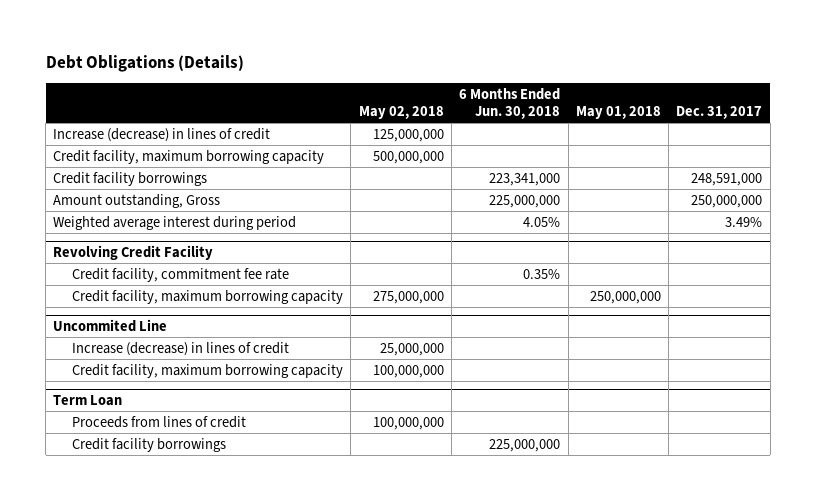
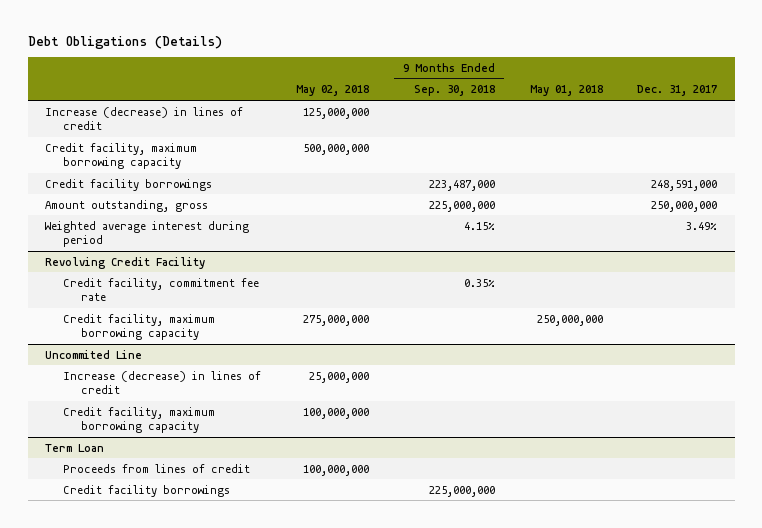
- | May 02, 2018 | 6 Months Ended Jun. 30, 2018 | May 01, 2018 | Dec. 31, 2017
+ | May 02, 2018 | 9 Months Ended Sep. 30, 2018 | May 01, 2018 | Dec. 31, 2017
- Amount outstanding, Gross | | 225,000,000 | | 250,000,000
+ Amount outstanding, gross | | 225,000,000 | | 250,000,000

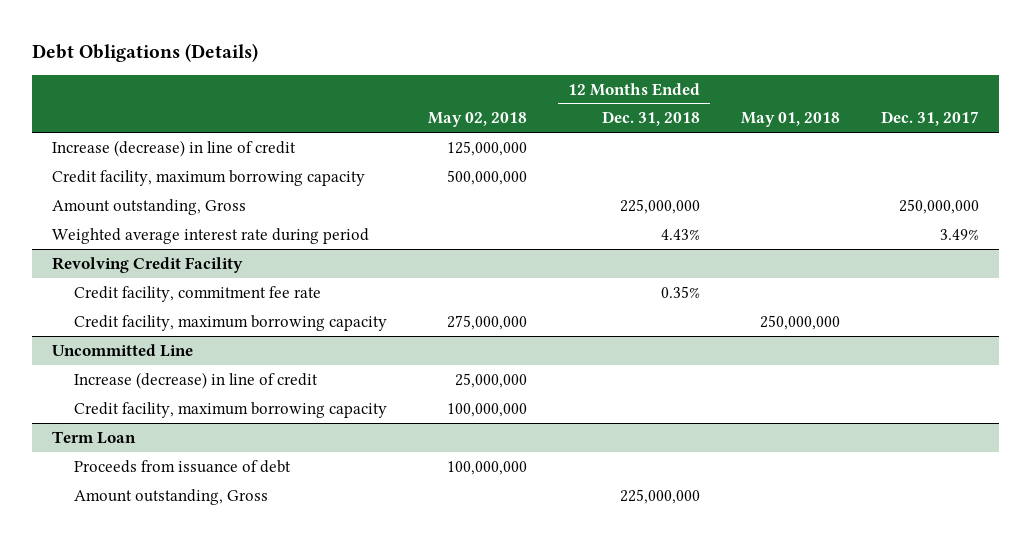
- | May 02, 2018 | 9 Months Ended Sep. 30, 2018 | May 01, 2018 | Dec. 31, 2017
+ | May 02, 2018 | 12 Months Ended Dec. 31, 2018 | May 01, 2018 | Dec. 31, 2017
- Increase (decrease) in lines of credit | 125,000,000 | | |
+ Increase (decrease) in line of credit | 125,000,000 | | |
- Credit facility borrowings | | 223,487,000 | | 248,591,000
- Amount outstanding, gross | | 225,000,000 | | 250,000,000
- Weighted average interest during period | | 4.15% | | 3.49%
+ Amount outstanding, Gross | | 225,000,000 | | 250,000,000
+ Weighted average interest rate during period | | 4.43% | | 3.49%
- Uncommited Line
- Increase (decrease) in lines of credit | 25,000,000 | | |
+ Uncommitted Line
+ Increase (decrease) in line of credit | 25,000,000 | | |
@ Term Loan
- Proceeds from lines of credit | 100,000,000 | | |
- Credit facility borrowings | | 225,000,000 | |
+ Proceeds from issuance of debt | 100,000,000 | | |
+ Amount outstanding, Gross | | 225,000,000 | |

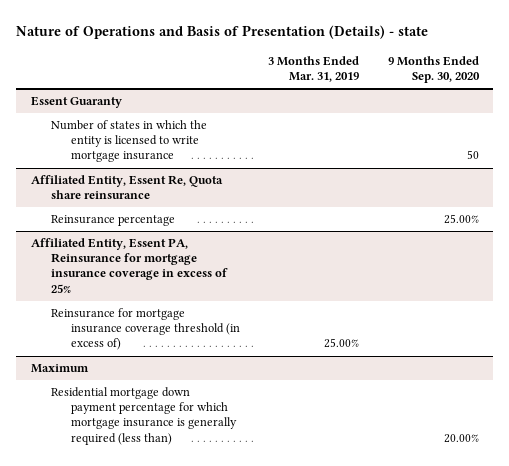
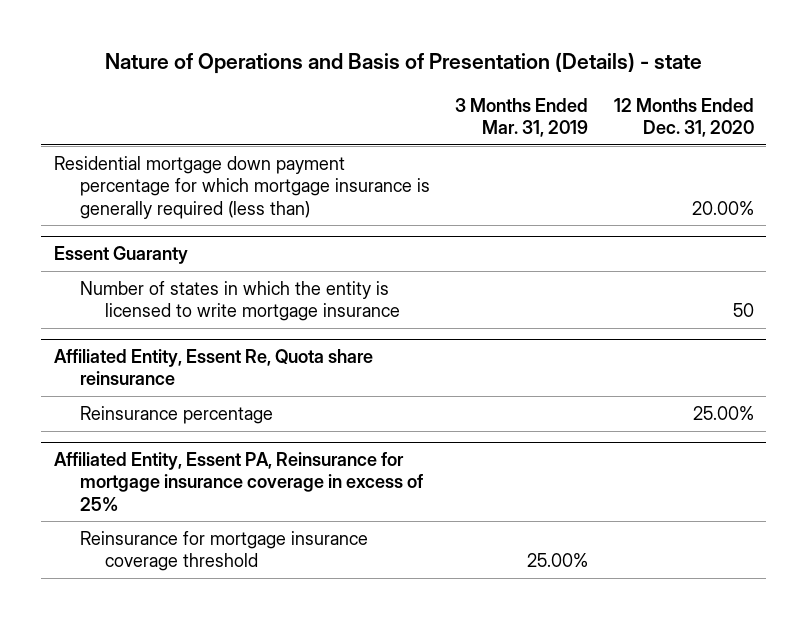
- | 3 Months Ended Mar. 31, 2019 | 9 Months Ended Sep. 30, 2020
+ | 3 Months Ended Mar. 31, 2019 | 12 Months Ended Dec. 31, 2020
+ Residential mortgage down payment percentage for which mortgage insurance is generally required (less than) | | 20.00%
@ Affiliated Entity, Essent PA, Reinsurance for mortgage insurance coverage in excess of 25%
- Reinsurance for mortgage insurance coverage threshold (in excess of) | 25.00% |
- Maximum
- Residential mortgage down payment percentage for which mortgage insurance is generally required (less than) | | 20.00%
@ Affiliated Entity, Essent PA, Reinsurance for mortgage insurance coverage in excess of 25%
+ Reinsurance for mortgage insurance coverage threshold | 25.00% |

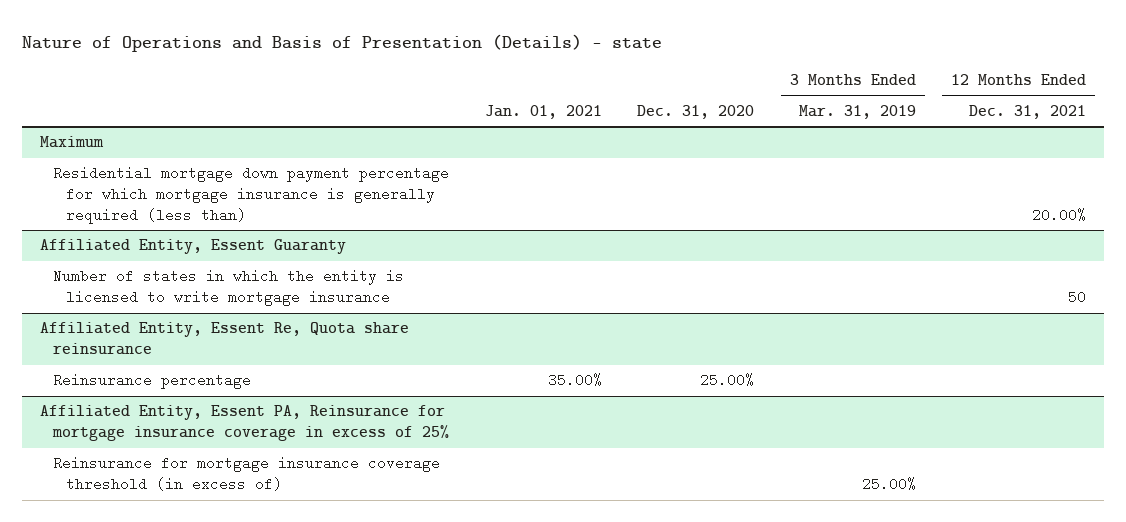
- | 3 Months Ended Mar. 31, 2019 | 12 Months Ended Dec. 31, 2020
+ | Jan. 01, 2021 | Dec. 31, 2020 | 3 Months Ended Mar. 31, 2019 | 12 Months Ended Dec. 31, 2021
- Residential mortgage down payment percentage for which mortgage insurance is generally required (less than) | | 20.00%
- Essent Guaranty
+ Maximum
+ Residential mortgage down payment percentage for which mortgage insurance is generally required (less than) | | | | 20.00%
+ Affiliated Entity, Essent Guaranty
@ Affiliated Entity, Essent PA, Reinsurance for mortgage insurance coverage in excess of 25%
- Reinsurance for mortgage insurance coverage threshold | 25.00% |
+ Reinsurance for mortgage insurance coverage threshold (in excess of) | | | 25.00% |

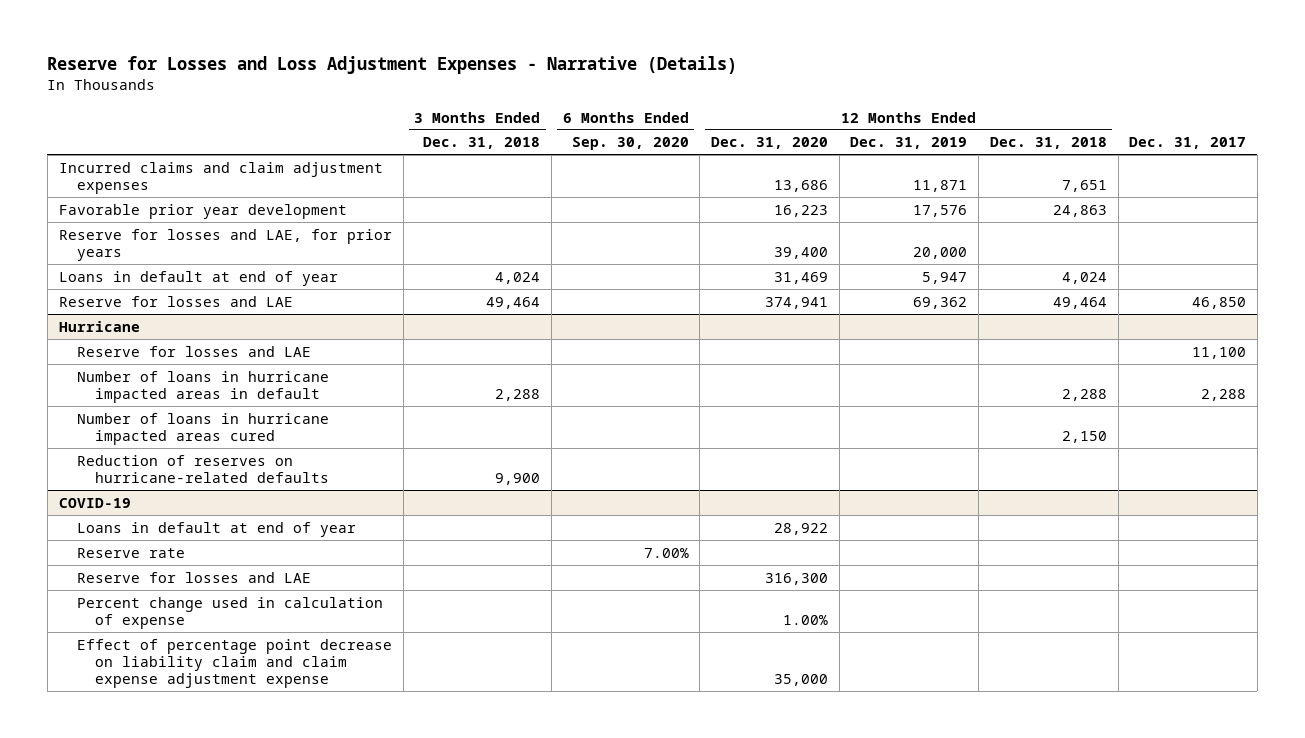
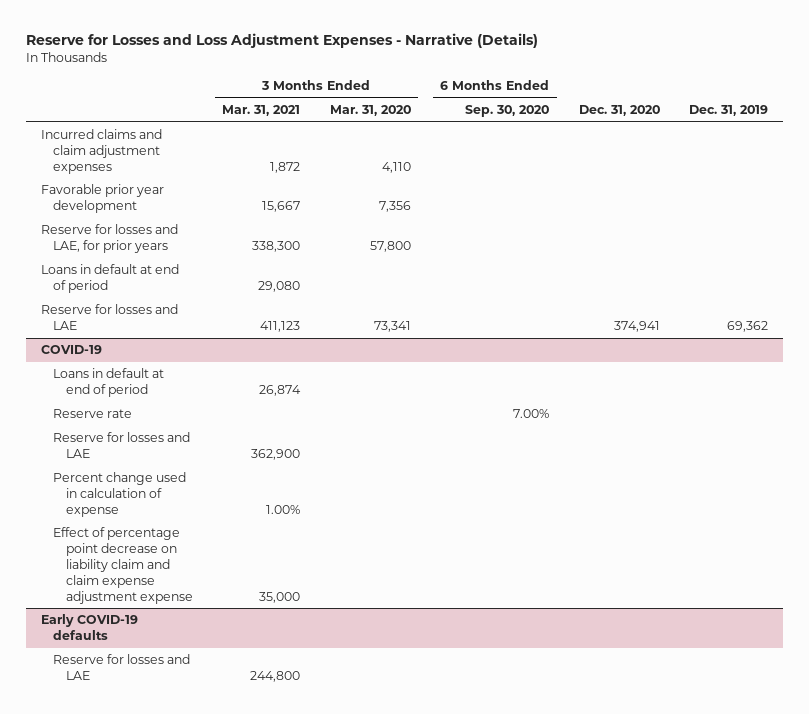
- | 3 Months Ended Dec. 31, 2018 | 6 Months Ended Sep. 30, 2020 | 12 Months Ended Dec. 31, 2020 | 12 Months Ended Dec. 31, 2019 | 12 Months Ended Dec. 31, 2018 | Dec. 31, 2017
+ | 3 Months Ended Mar. 31, 2021 | 3 Months Ended Mar. 31, 2020 | 6 Months Ended Sep. 30, 2020 | Dec. 31, 2020 | Dec. 31, 2019
- Loans in default at end of year | 4,024 | | 31,469 | 5,947 | 4,024 |
+ Loans in default at end of period | 29,080 | | | |
- Hurricane
- Reserve for losses and LAE | | | | | | 11,100
- Number of loans in hurricane impacted areas in default | 2,288 | | | | 2,288 | 2,288
- Number of loans in hurricane impacted areas cured | | | | | 2,150 |
- Reduction of reserves on hurricane-related defaults | 9,900 | | | | |
@ COVID-19
- Loans in default at end of year | | | 28,922 | | |
+ Loans in default at end of period | 26,874 | | | |
+ Early COVID-19 defaults
+ Reserve for losses and LAE | 244,800 | | | |

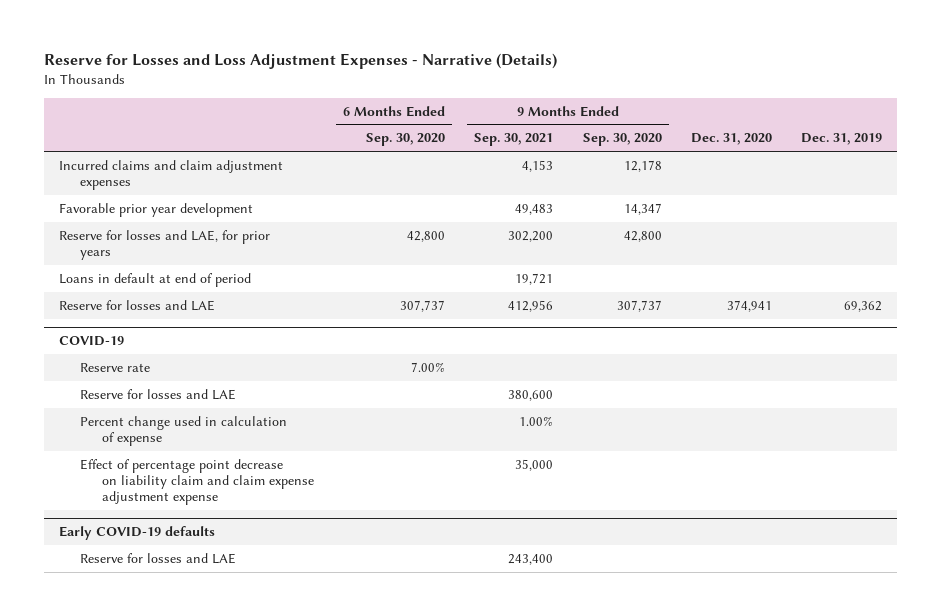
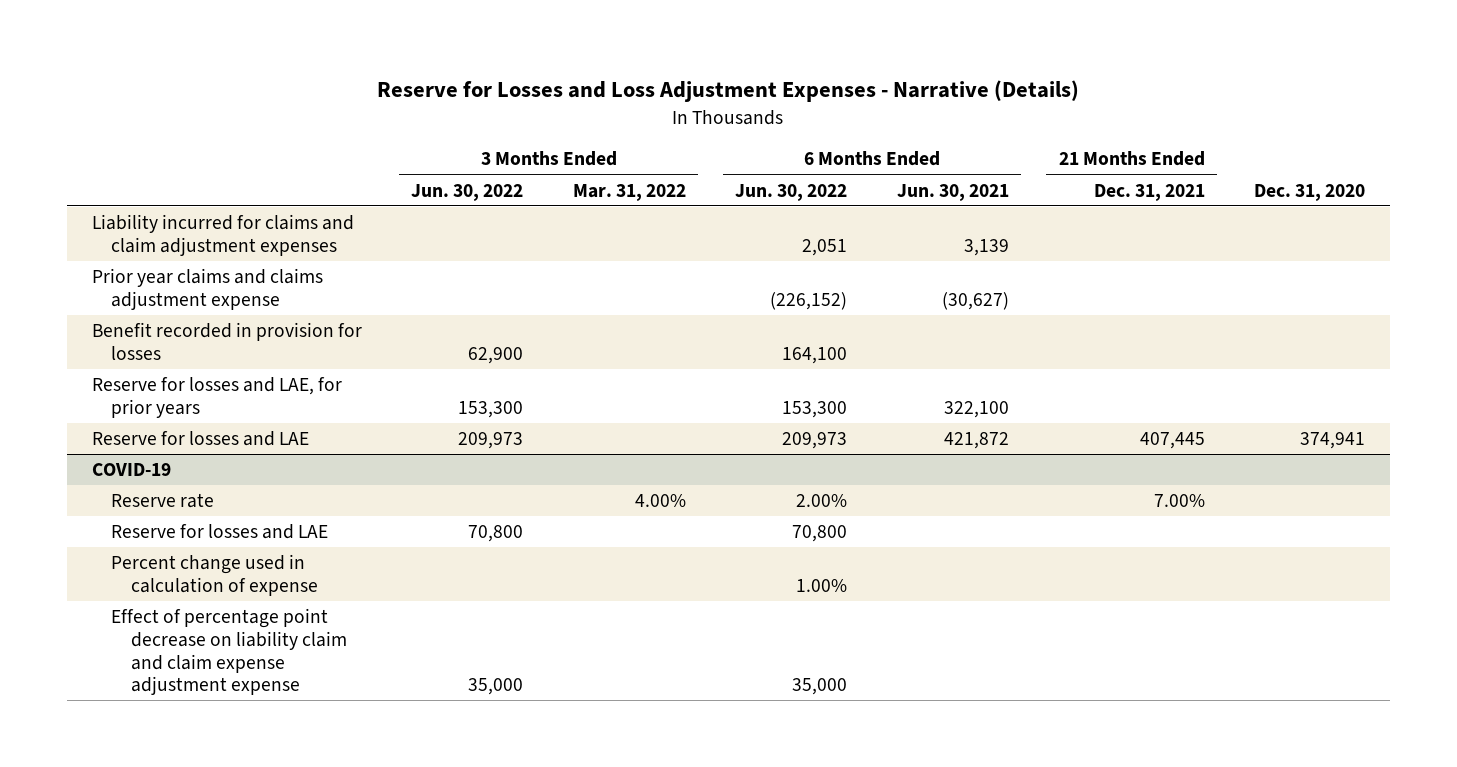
- | 6 Months Ended Sep. 30, 2020 | 9 Months Ended Sep. 30, 2021 | 9 Months Ended Sep. 30, 2020 | Dec. 31, 2020 | Dec. 31, 2019
+ | 3 Months Ended Jun. 30, 2022 | 3 Months Ended Mar. 31, 2022 | 6 Months Ended Jun. 30, 2022 | 6 Months Ended Jun. 30, 2021 | 21 Months Ended Dec. 31, 2021 | Dec. 31, 2020
- Incurred claims and claim adjustment expenses | | 4,153 | 12,178 | |
- Favorable prior year development | | 49,483 | 14,347 | |
+ Liability incurred for claims and claim adjustment expenses | | | 2,051 | 3,139 | |
+ Prior year claims and claims adjustment expense | | | (226,152) | (30,627) | |
+ Benefit recorded in provision for losses | 62,900 | | 164,100 | | |
- Loans in default at end of period | | 19,721 | | |
- Early COVID-19 defaults
- Reserve for losses and LAE | | 243,400 | | |

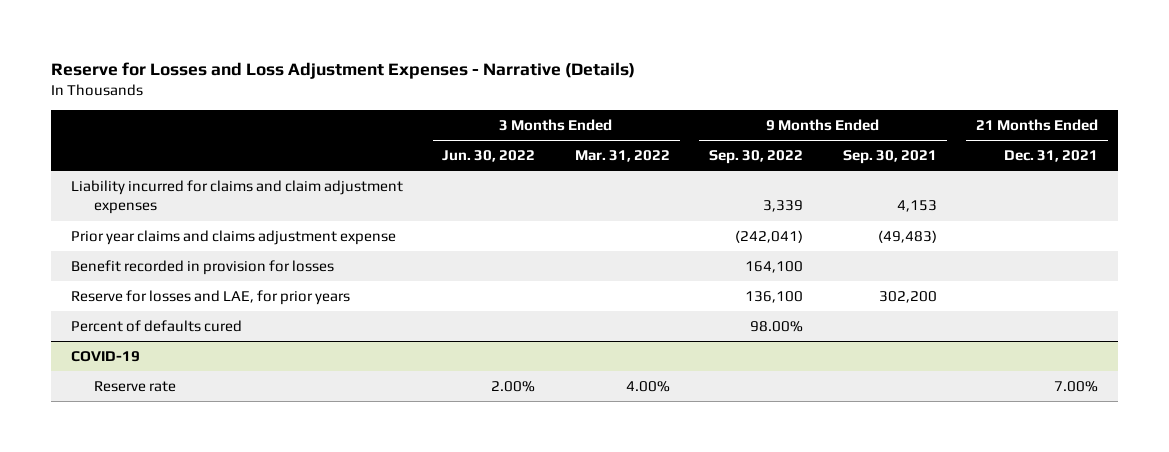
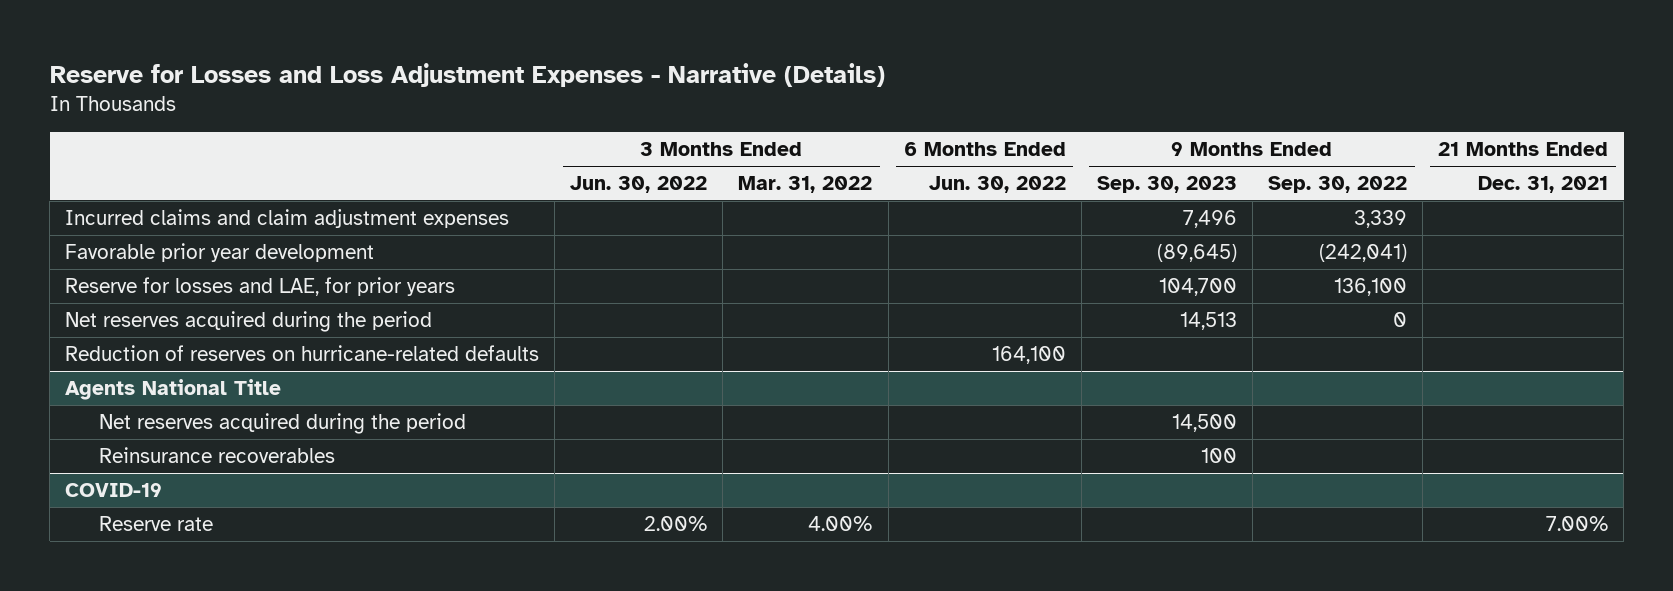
- | 3 Months Ended Jun. 30, 2022 | 3 Months Ended Mar. 31, 2022 | 9 Months Ended Sep. 30, 2022 | 9 Months Ended Sep. 30, 2021 | 21 Months Ended Dec. 31, 2021
+ | 3 Months Ended Jun. 30, 2022 | 3 Months Ended Mar. 31, 2022 | 6 Months Ended Jun. 30, 2022 | 9 Months Ended Sep. 30, 2023 | 9 Months Ended Sep. 30, 2022 | 21 Months Ended Dec. 31, 2021
- Liability incurred for claims and claim adjustment expenses | | | 3,339 | 4,153 |
- Prior year claims and claims adjustment expense | | | (242,041) | (49,483) |
- Benefit recorded in provision for losses | | | 164,100 | |
+ Incurred claims and claim adjustment expenses | | | | 7,496 | 3,339 |
+ Favorable prior year development | | | | (89,645) | (242,041) |
- Percent of defaults cured | | | 98.00% | |
+ Net reserves acquired during the period | | | | 14,513 | 0 |
+ Reduction of reserves on hurricane-related defaults | | | 164,100 | | |
+ Agents National Title
+ Net reserves acquired during the period | | | | 14,500 | |
+ Reinsurance recoverables | | | | 100 | |

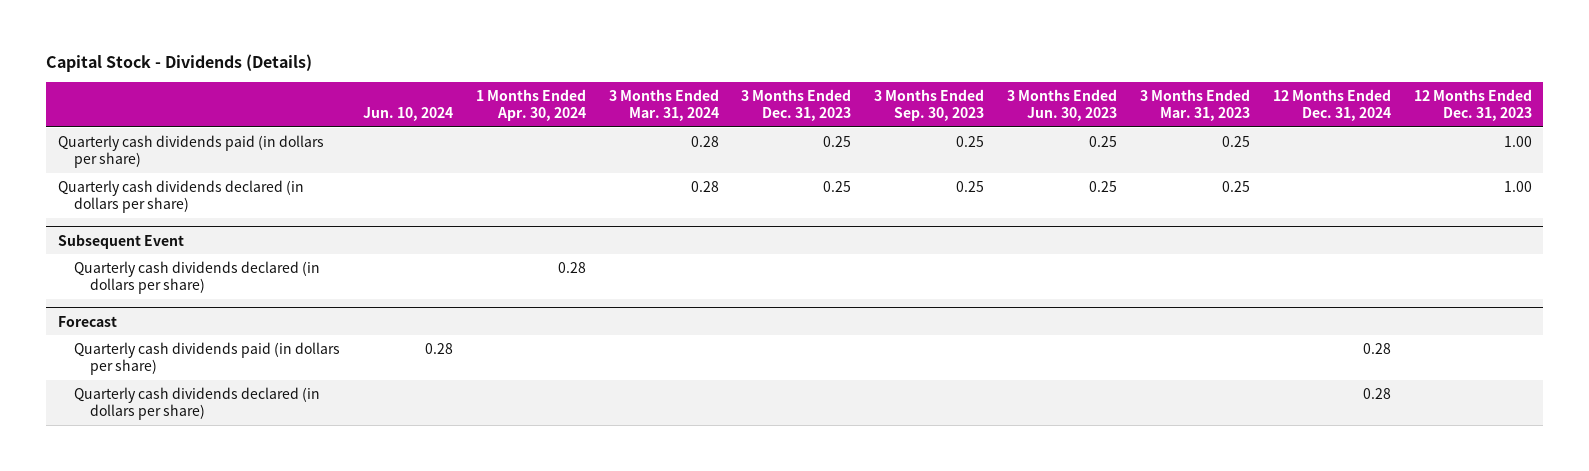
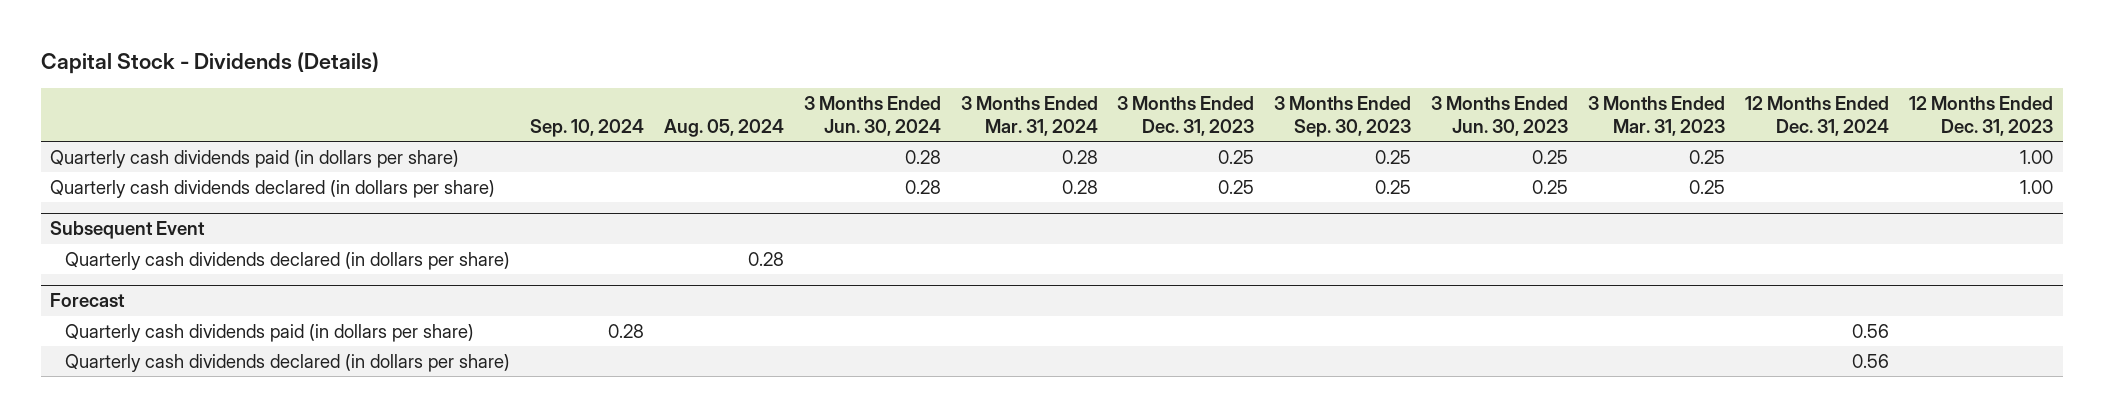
- | Jun. 10, 2024 | 1 Months Ended Apr. 30, 2024 | 3 Months Ended Mar. 31, 2024 | 3 Months Ended Dec. 31, 2023 | 3 Months Ended Sep. 30, 2023 | 3 Months Ended Jun. 30, 2023 | 3 Months Ended Mar. 31, 2023 | 12 Months Ended Dec. 31, 2024 | 12 Months Ended Dec. 31, 2023
+ | Sep. 10, 2024 | Aug. 05, 2024 | 3 Months Ended Jun. 30, 2024 | 3 Months Ended Mar. 31, 2024 | 3 Months Ended Dec. 31, 2023 | 3 Months Ended Sep. 30, 2023 | 3 Months Ended Jun. 30, 2023 | 3 Months Ended Mar. 31, 2023 | 12 Months Ended Dec. 31, 2024 | 12 Months Ended Dec. 31, 2023
@ Forecast
- Quarterly cash dividends paid (in dollars per share) | 0.28 | | | | | | | 0.28 |
- Quarterly cash dividends declared (in dollars per share) | | | | | | | | 0.28 |
+ Quarterly cash dividends paid (in dollars per share) | 0.28 | | | | | | | | 0.56 |
+ Quarterly cash dividends declared (in dollars per share) | | | | | | | | | 0.56 |

